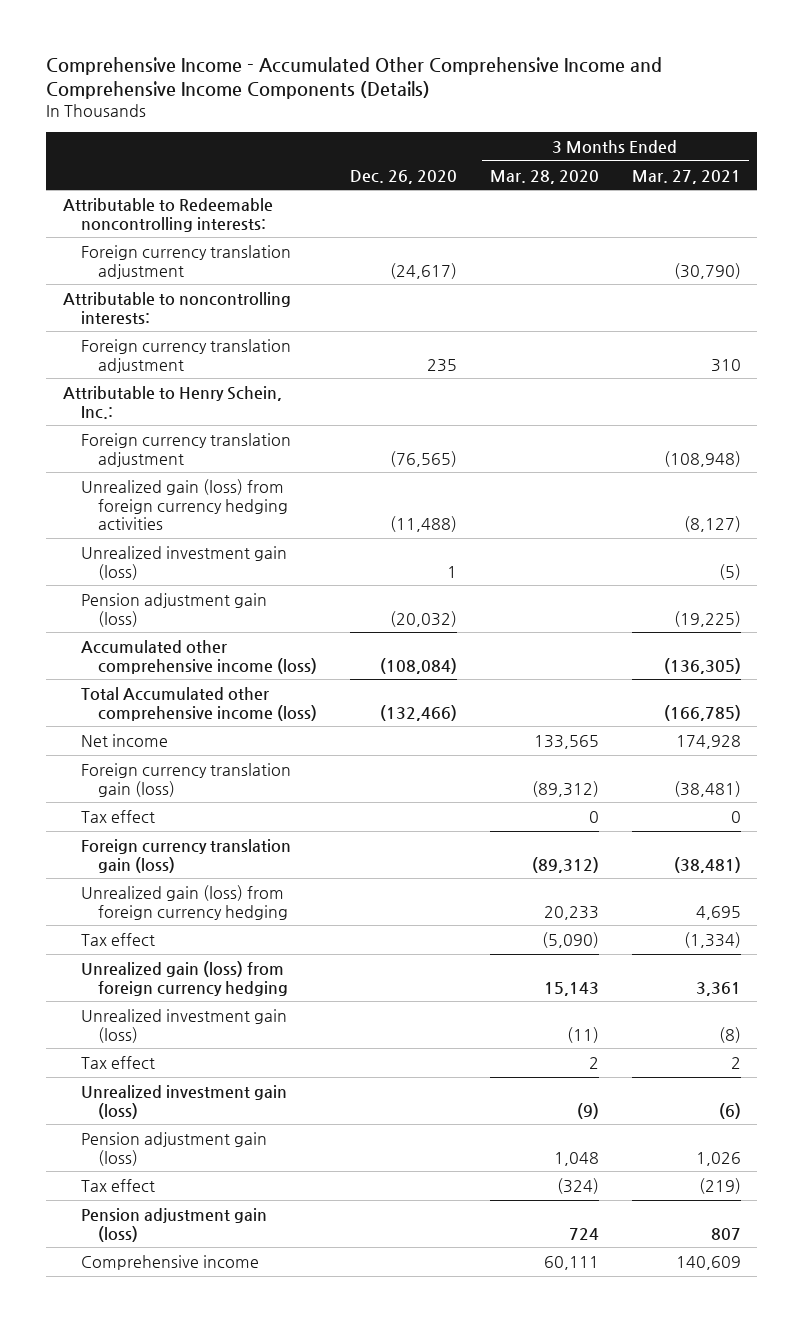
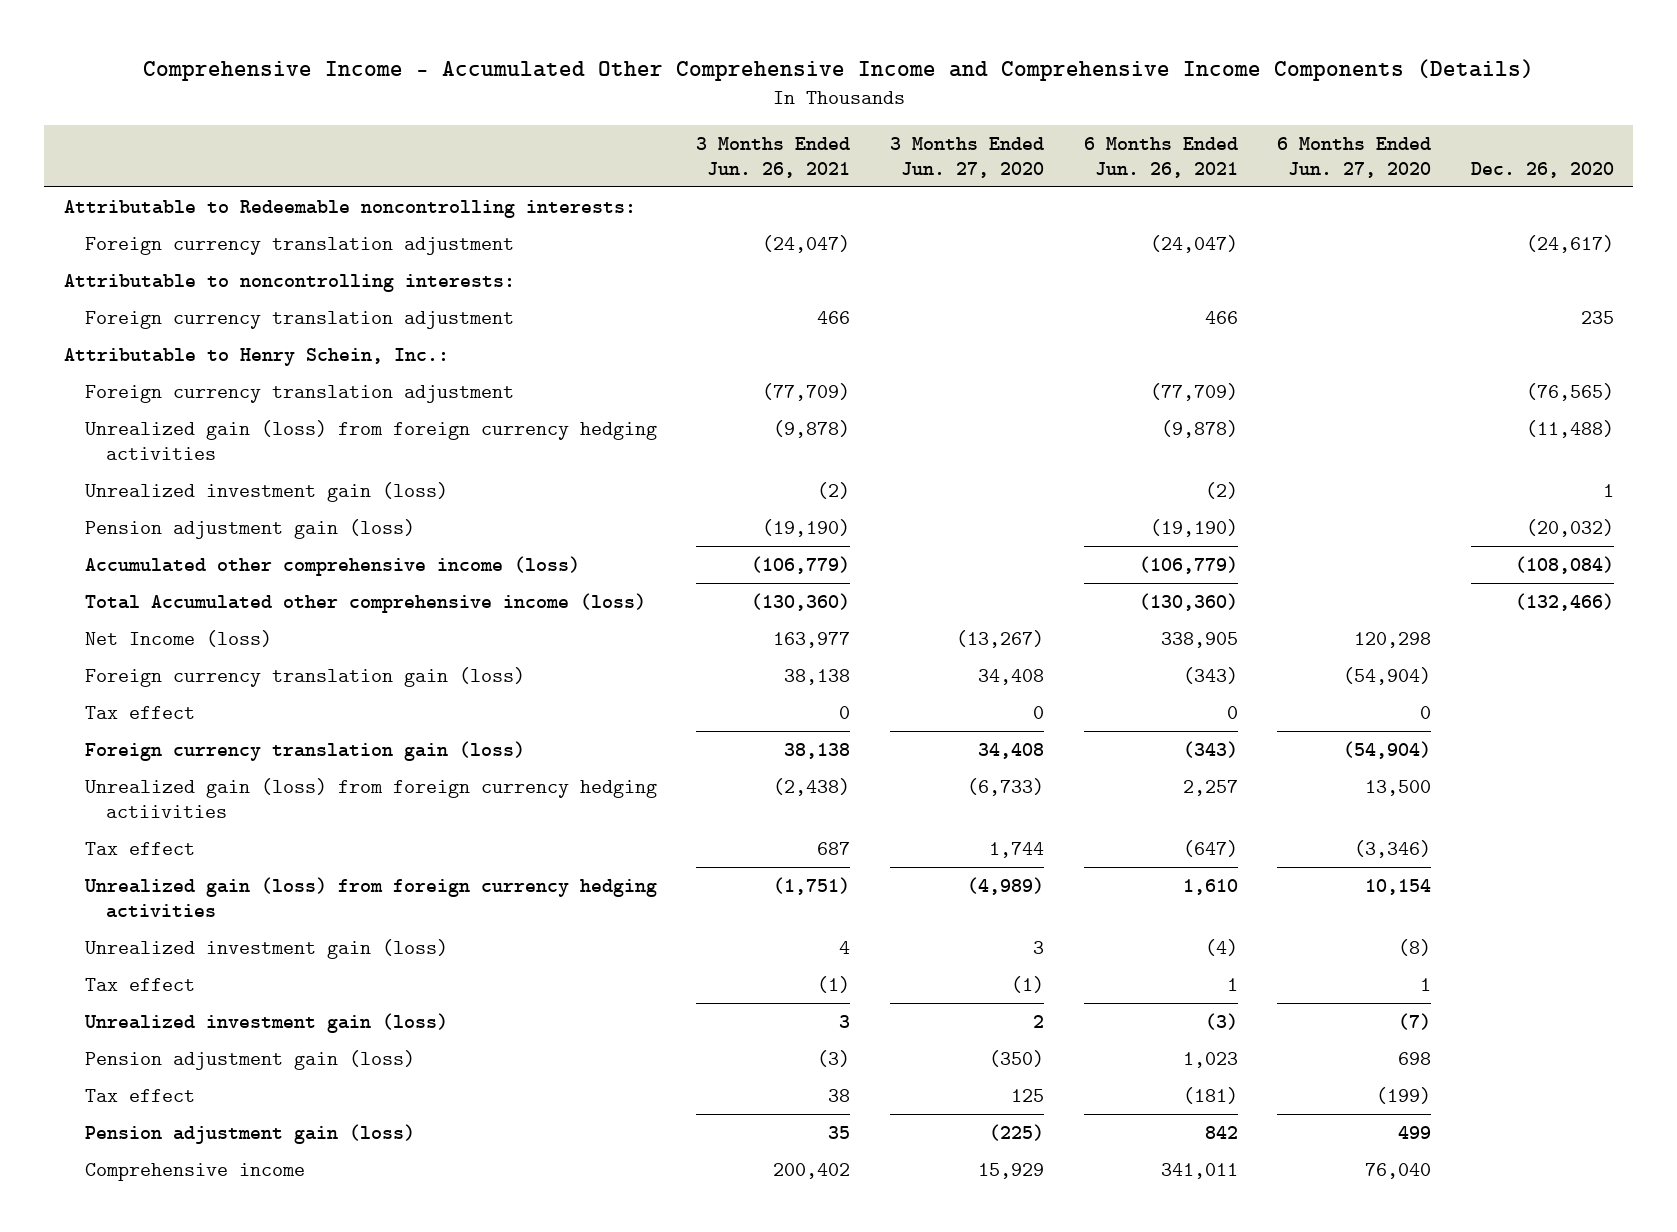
- | Dec. 26, 2020 | 3 Months Ended Mar. 28, 2020 | 3 Months Ended Mar. 27, 2021
+ | 3 Months Ended Jun. 26, 2021 | 3 Months Ended Jun. 27, 2020 | 6 Months Ended Jun. 26, 2021 | 6 Months Ended Jun. 27, 2020 | Dec. 26, 2020
- Net income | | 133,565 | 174,928
+ Net Income (loss) | 163,977 | (13,267) | 338,905 | 120,298 |
- Unrealized gain (loss) from foreign currency hedging | | 20,233 | 4,695
+ Unrealized gain (loss) from foreign currency hedging actiivities | (2,438) | (6,733) | 2,257 | 13,500 |
- Unrealized gain (loss) from foreign currency hedging | | 15,143 | 3,361
+ Unrealized gain (loss) from foreign currency hedging activities | (1,751) | (4,989) | 1,610 | 10,154 |

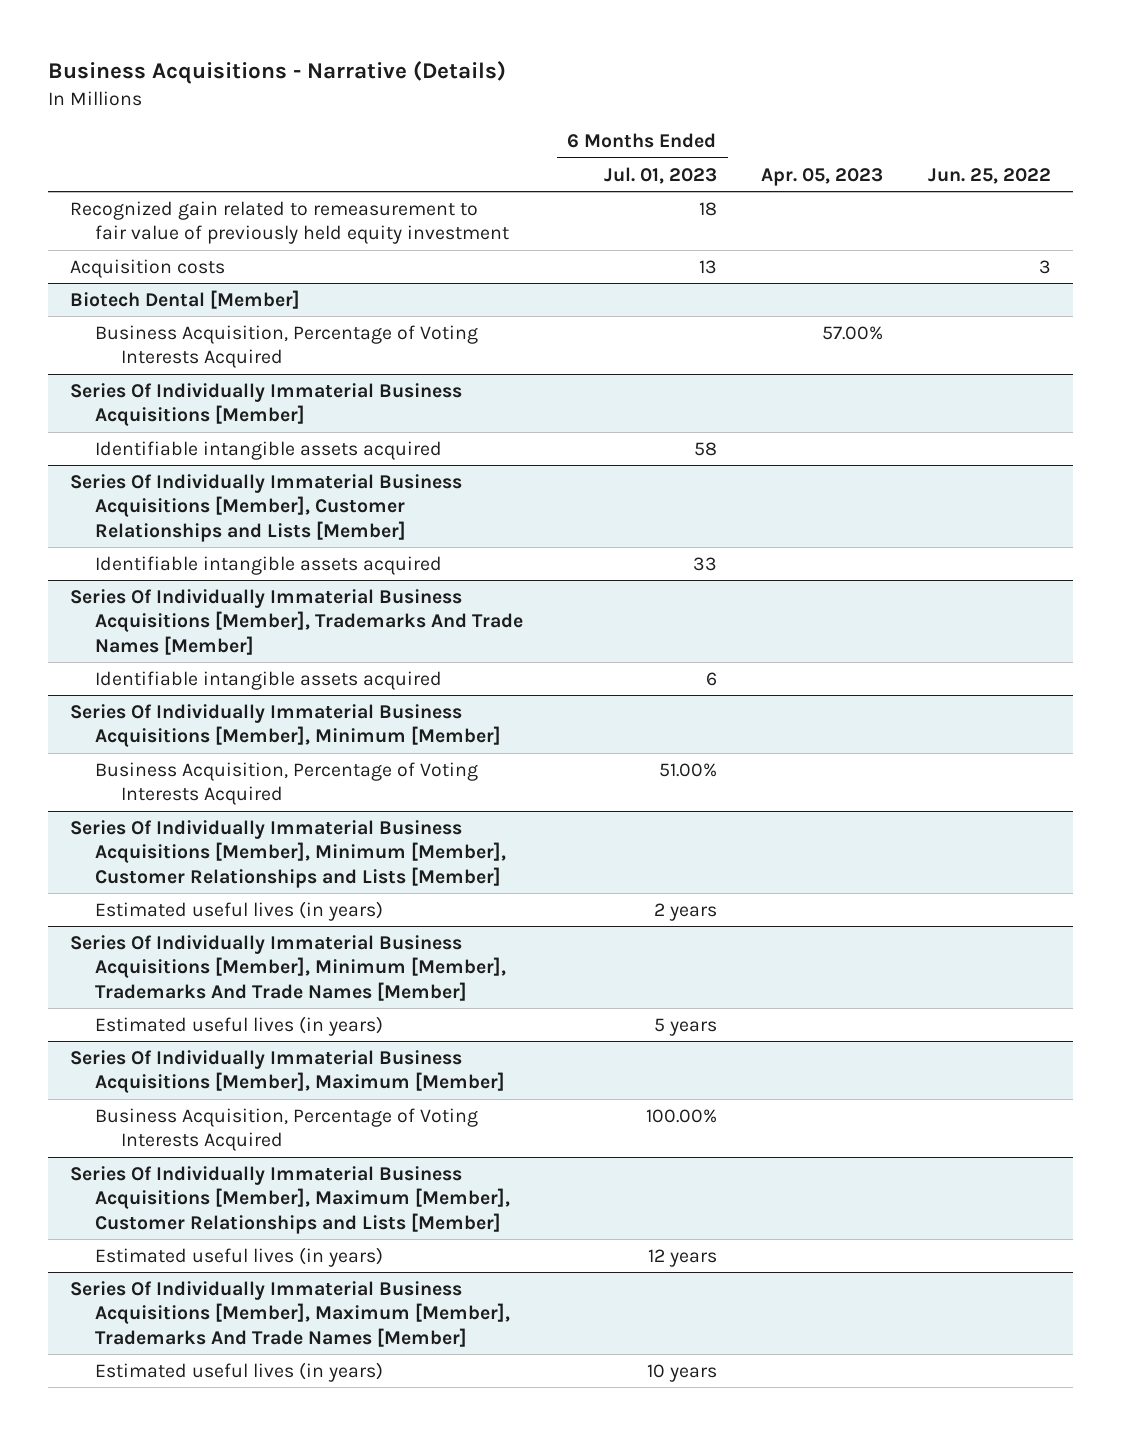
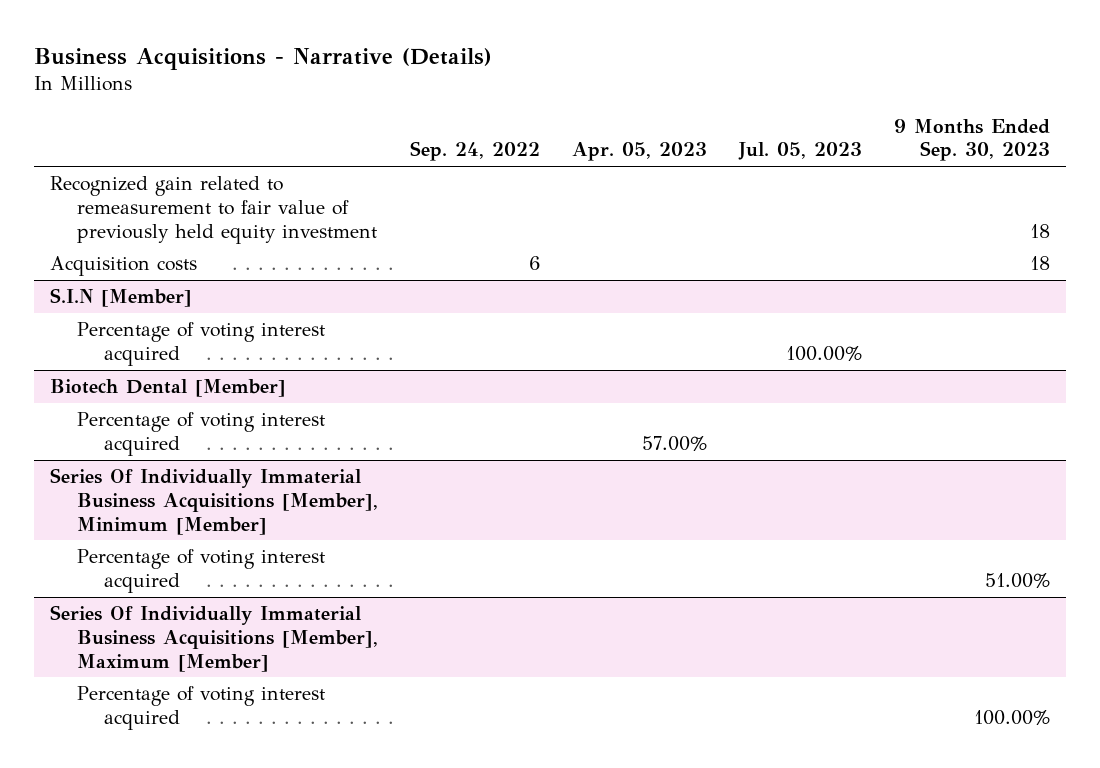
- | 6 Months Ended Jul. 01, 2023 | Apr. 05, 2023 | Jun. 25, 2022
+ | Sep. 24, 2022 | Apr. 05, 2023 | Jul. 05, 2023 | 9 Months Ended Sep. 30, 2023
+ S.I.N [Member]
+ Percentage of voting interest acquired | | | 100.00% |
@ Biotech Dental [Member]
- Business Acquisition, Percentage of Voting Interests Acquired | | 57.00% |
- Series Of Individually Immaterial Business Acquisitions [Member]
- Identifiable intangible assets acquired | 58 | |
- Series Of Individually Immaterial Business Acquisitions [Member], Customer Relationships and Lists [Member]
- Identifiable intangible assets acquired | 33 | |
- Series Of Individually Immaterial Business Acquisitions [Member], Trademarks And Trade Names [Member]
- Identifiable intangible assets acquired | 6 | |
@ Biotech Dental [Member]
+ Percentage of voting interest acquired | | 57.00% | |
@ Series Of Individually Immaterial Business Acquisitions [Member], Minimum [Member]
- Business Acquisition, Percentage of Voting Interests Acquired | 51.00% | |
- Series Of Individually Immaterial Business Acquisitions [Member], Minimum [Member], Customer Relationships and Lists [Member]
- Estimated useful lives (in years) | 2 years | |
- Series Of Individually Immaterial Business Acquisitions [Member], Minimum [Member], Trademarks And Trade Names [Member]
- Estimated useful lives (in years) | 5 years | |
@ Series Of Individually Immaterial Business Acquisitions [Member], Minimum [Member]
+ Percentage of voting interest acquired | | | | 51.00%
@ Series Of Individually Immaterial Business Acquisitions [Member], Maximum [Member]
- Business Acquisition, Percentage of Voting Interests Acquired | 100.00% | |
- Series Of Individually Immaterial Business Acquisitions [Member], Maximum [Member], Customer Relationships and Lists [Member]
- Estimated useful lives (in years) | 12 years | |
- Series Of Individually Immaterial Business Acquisitions [Member], Maximum [Member], Trademarks And Trade Names [Member]
- Estimated useful lives (in years) | 10 years | |
@ Series Of Individually Immaterial Business Acquisitions [Member], Maximum [Member]
+ Percentage of voting interest acquired | | | | 100.00%

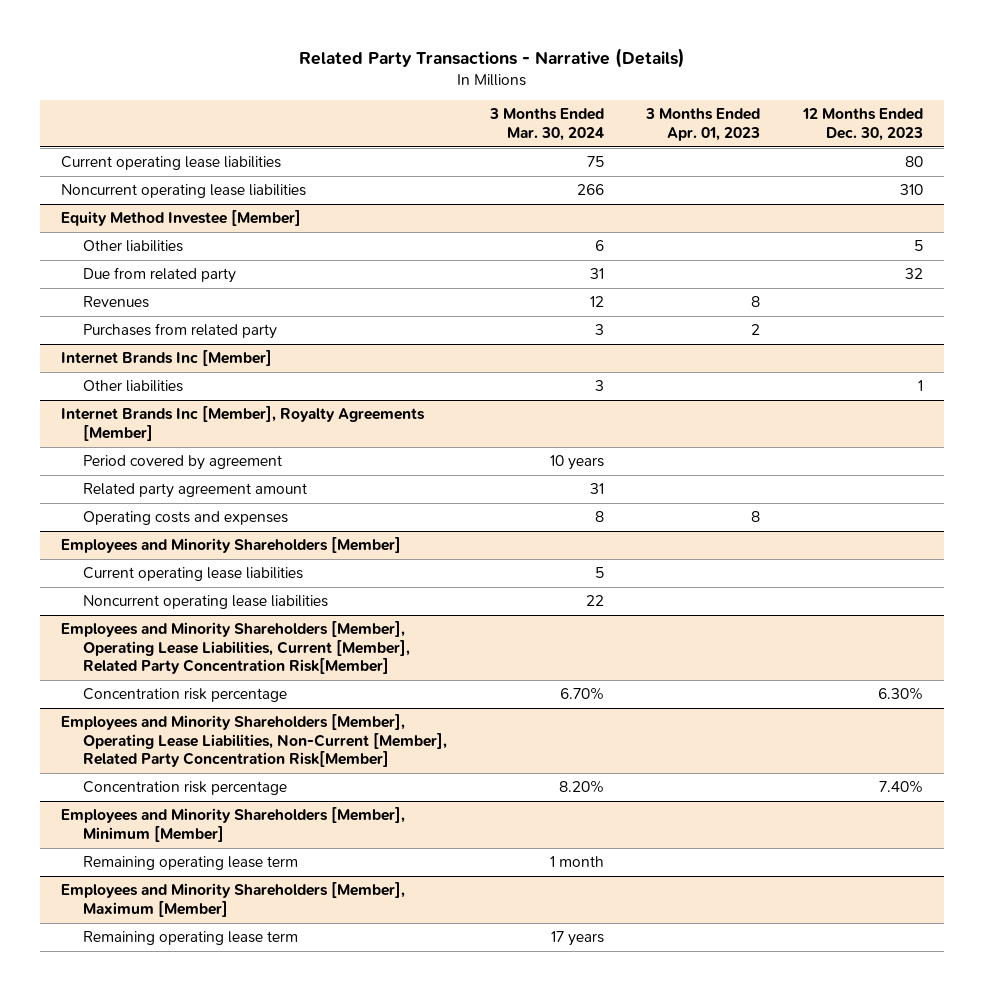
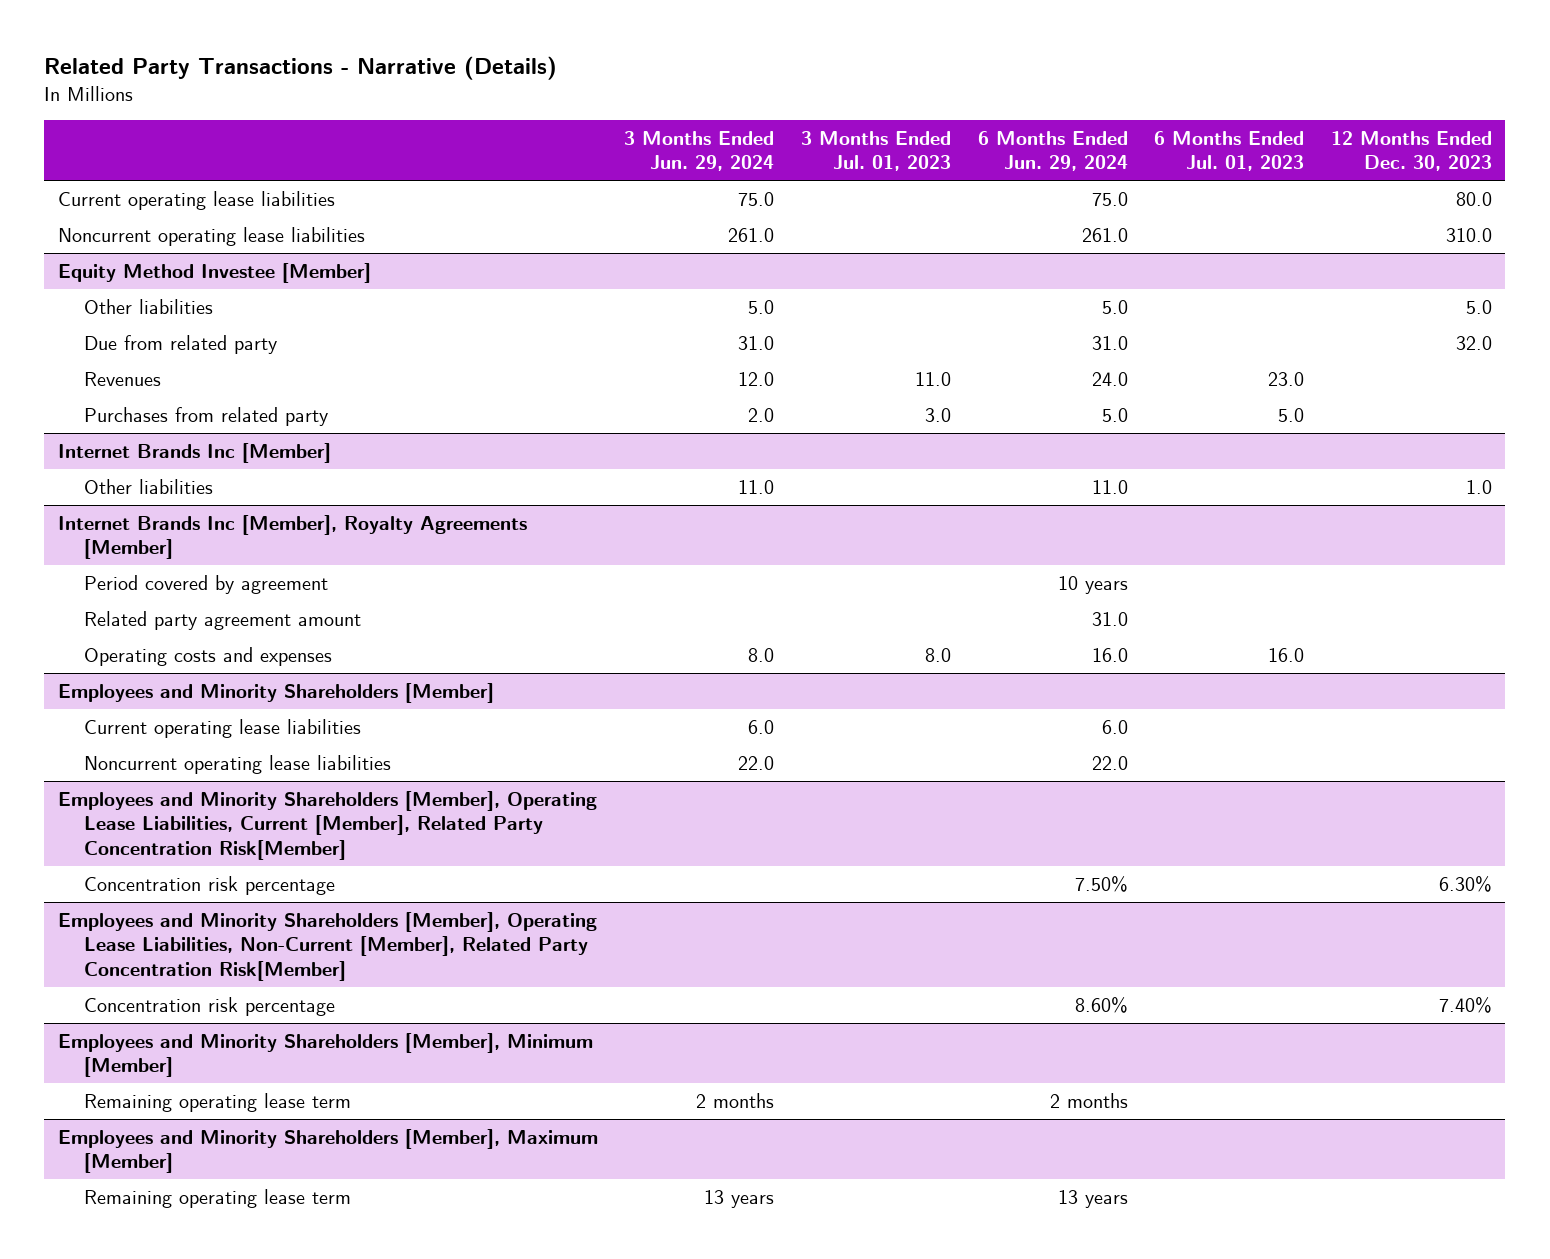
- | 3 Months Ended Mar. 30, 2024 | 3 Months Ended Apr. 01, 2023 | 12 Months Ended Dec. 30, 2023
+ | 3 Months Ended Jun. 29, 2024 | 3 Months Ended Jul. 01, 2023 | 6 Months Ended Jun. 29, 2024 | 6 Months Ended Jul. 01, 2023 | 12 Months Ended Dec. 30, 2023
- Current operating lease liabilities | 75 | | 80
- Noncurrent operating lease liabilities | 266 | | 310
+ Current operating lease liabilities | 75.0 | | 75.0 | | 80.0
+ Noncurrent operating lease liabilities | 261.0 | | 261.0 | | 310.0
@ Equity Method Investee [Member]
- Other liabilities | 6 | | 5
- Due from related party | 31 | | 32
+ Other liabilities | 5.0 | | 5.0 | | 5.0
+ Due from related party | 31.0 | | 31.0 | | 32.0
@ Internet Brands Inc [Member]
- Other liabilities | 3 | | 1
+ Other liabilities | 11.0 | | 11.0 | | 1.0

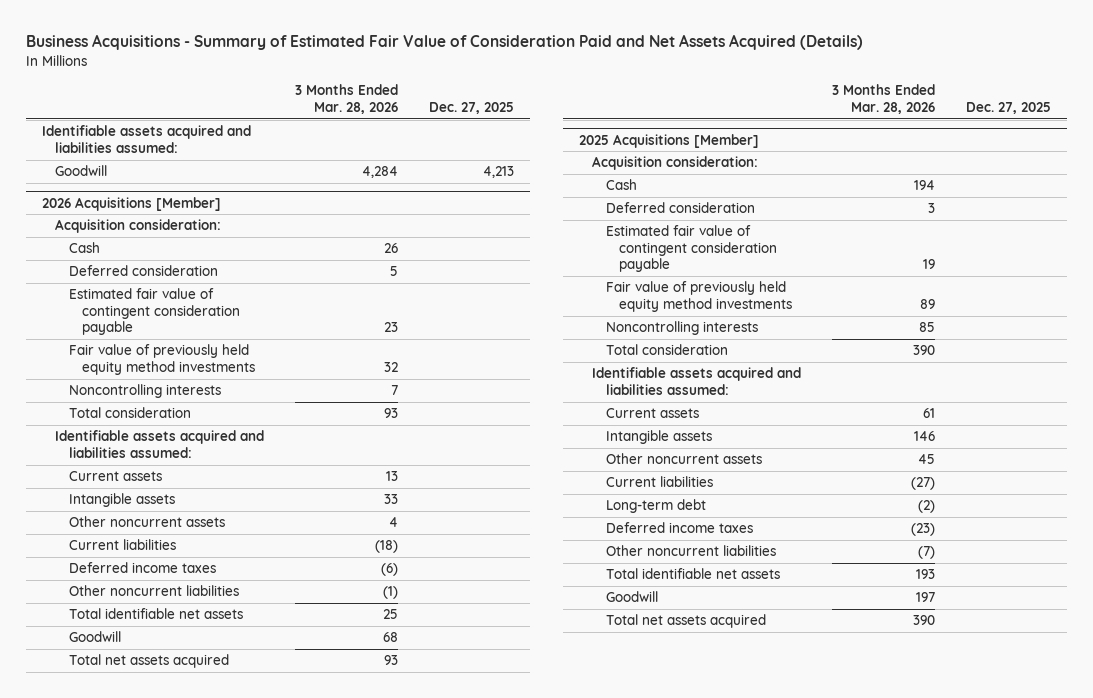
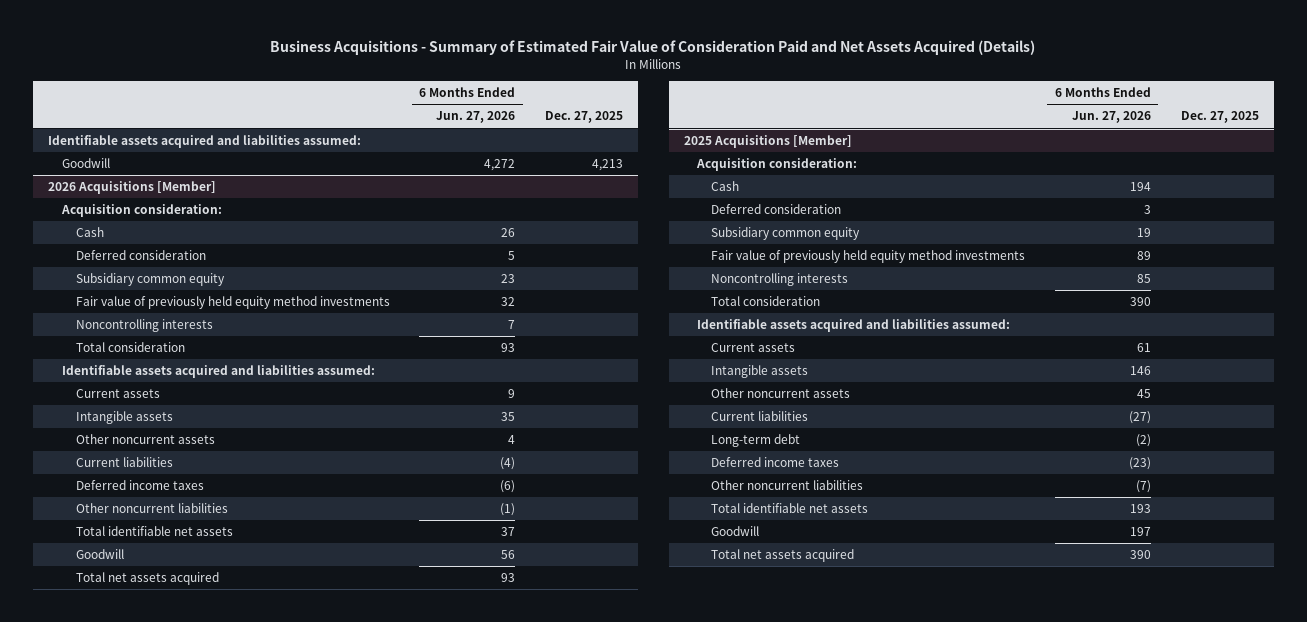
- | 3 Months Ended Mar. 28, 2026 | Dec. 27, 2025
+ | 6 Months Ended Jun. 27, 2026 | Dec. 27, 2025
@ 2026 Acquisitions [Member]
- Estimated fair value of contingent consideration payable | 23 |
+ Subsidiary common equity | 23 |
@ 2025 Acquisitions [Member]
- Estimated fair value of contingent consideration payable | 19 |
+ Subsidiary common equity | 19 |

